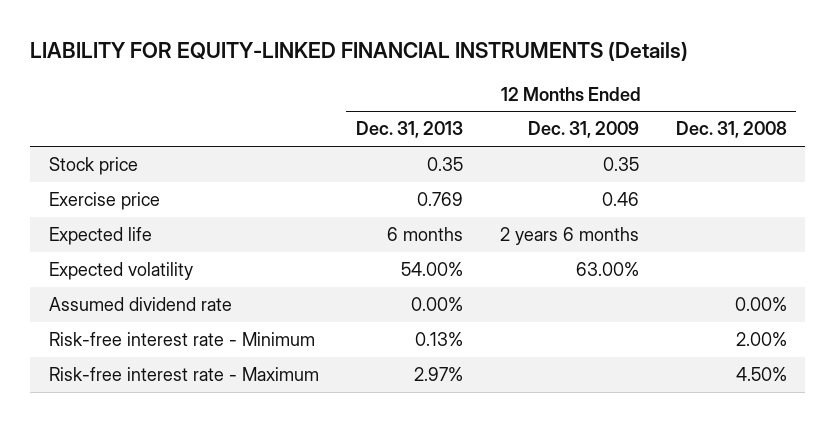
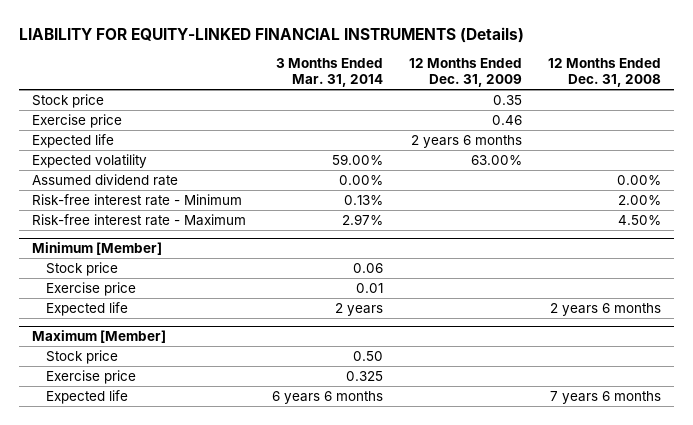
- | 12 Months Ended Dec. 31, 2013 | 12 Months Ended Dec. 31, 2009 | 12 Months Ended Dec. 31, 2008
+ | 3 Months Ended Mar. 31, 2014 | 12 Months Ended Dec. 31, 2009 | 12 Months Ended Dec. 31, 2008
+ Minimum [Member]
+ Stock price | 0.06 | |
+ Exercise price | 0.01 | |
+ Expected life | 2 years | | 2 years 6 months
+ Maximum [Member]
+ Stock price | 0.50 | |
+ Exercise price | 0.325 | |
+ Expected life | 6 years 6 months | | 7 years 6 months

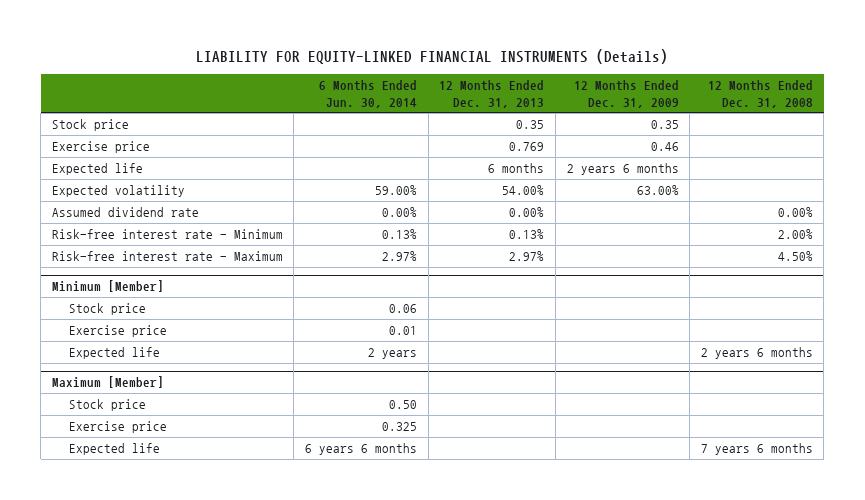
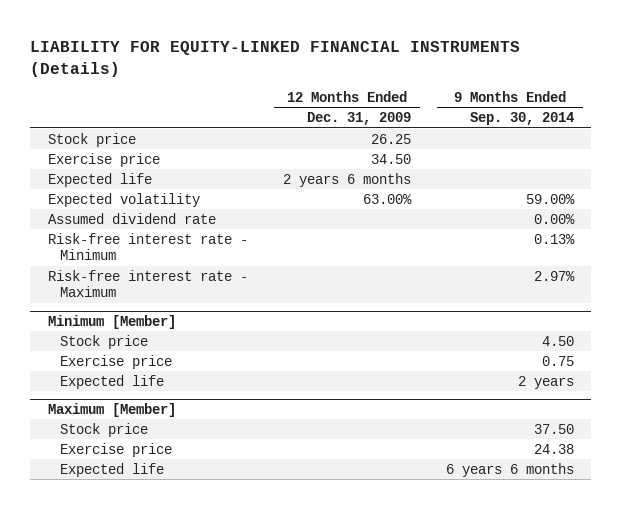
- | 6 Months Ended Jun. 30, 2014 | 12 Months Ended Dec. 31, 2013 | 12 Months Ended Dec. 31, 2009 | 12 Months Ended Dec. 31, 2008
+ | 12 Months Ended Dec. 31, 2009 | 9 Months Ended Sep. 30, 2014
- Stock price | | 0.35 | 0.35 |
- Exercise price | | 0.769 | 0.46 |
+ Stock price | 26.25 |
+ Exercise price | 34.50 |

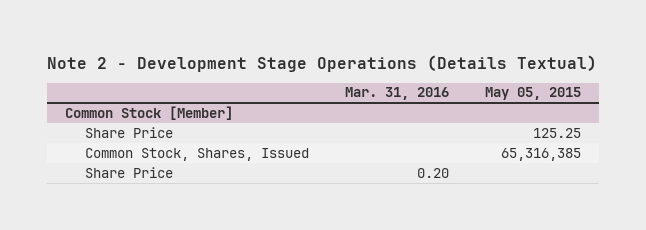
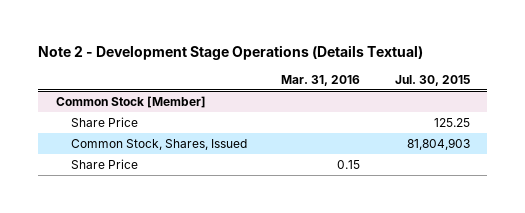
- | Mar. 31, 2016 | May 05, 2015
+ | Mar. 31, 2016 | Jul. 30, 2015
@ Common Stock [Member]
- Share Price | 0.20 |
+ Share Price | 0.15 |

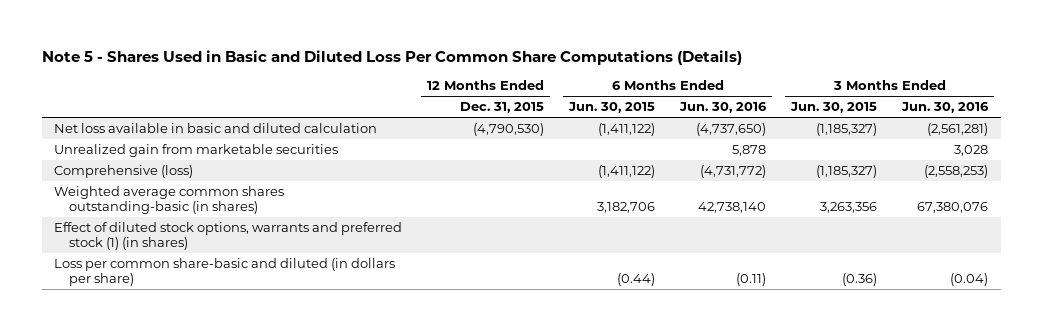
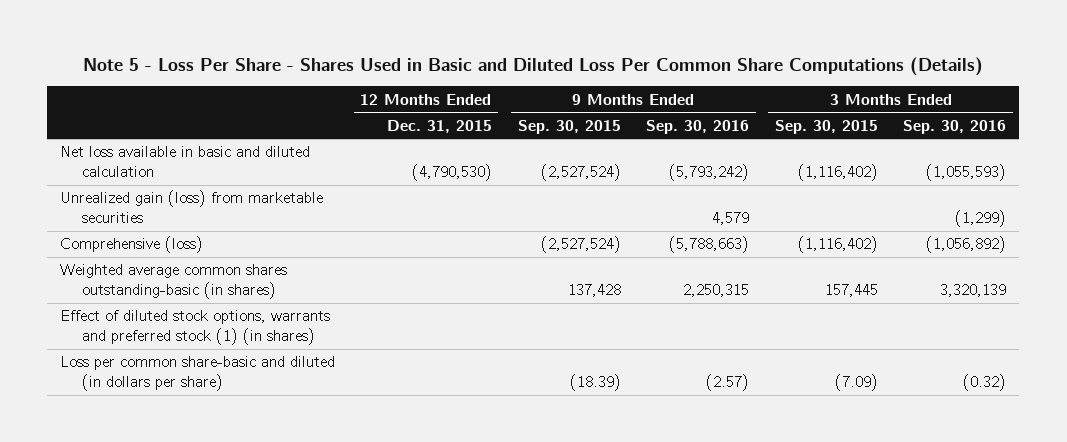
- Note 5 - Shares Used in Basic and Diluted Loss Per Common Share Computations (Details)
+ Note 5 - Loss Per Share - Shares Used in Basic and Diluted Loss Per Common Share Computations (Details)
- | 12 Months Ended Dec. 31, 2015 | 6 Months Ended Jun. 30, 2015 | 6 Months Ended Jun. 30, 2016 | 3 Months Ended Jun. 30, 2015 | 3 Months Ended Jun. 30, 2016
+ | 12 Months Ended Dec. 31, 2015 | 9 Months Ended Sep. 30, 2015 | 9 Months Ended Sep. 30, 2016 | 3 Months Ended Sep. 30, 2015 | 3 Months Ended Sep. 30, 2016
- Unrealized gain from marketable securities | | | 5,878 | | 3,028
+ Unrealized gain (loss) from marketable securities | | | 4,579 | | (1,299)

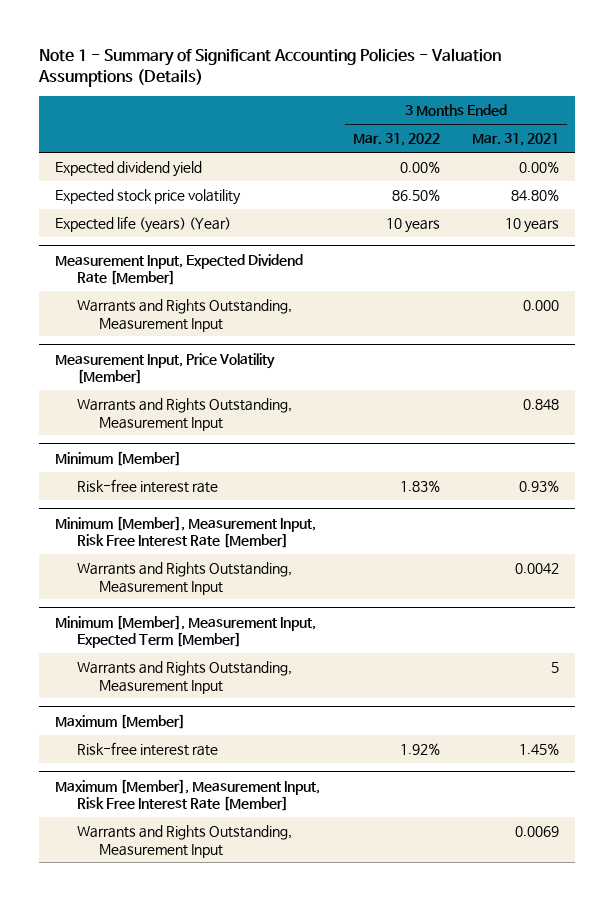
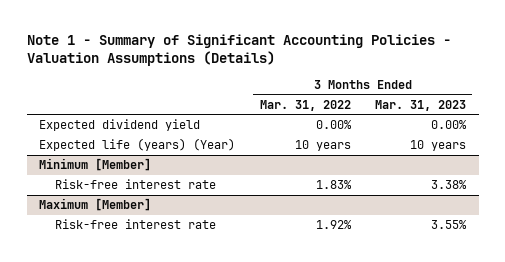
- | 3 Months Ended Mar. 31, 2022 | 3 Months Ended Mar. 31, 2021
+ | 3 Months Ended Mar. 31, 2022 | 3 Months Ended Mar. 31, 2023
- Expected stock price volatility | 86.50% | 84.80%
- Measurement Input, Expected Dividend Rate [Member]
- Warrants and Rights Outstanding, Measurement Input | | 0.000
- Measurement Input, Price Volatility [Member]
- Warrants and Rights Outstanding, Measurement Input | | 0.848
- Minimum [Member], Measurement Input, Risk Free Interest Rate [Member]
- Warrants and Rights Outstanding, Measurement Input | | 0.0042
- Minimum [Member], Measurement Input, Expected Term [Member]
- Warrants and Rights Outstanding, Measurement Input | | 5
- Maximum [Member], Measurement Input, Risk Free Interest Rate [Member]
- Warrants and Rights Outstanding, Measurement Input | | 0.0069

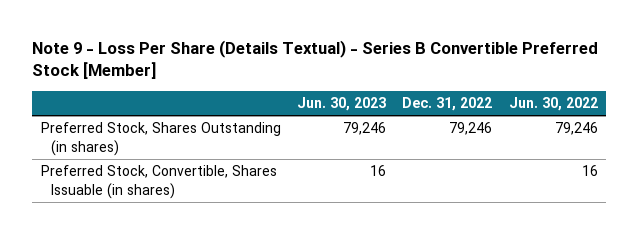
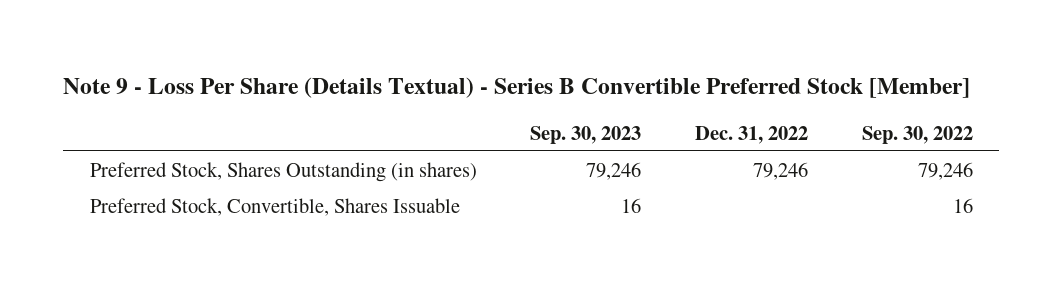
- | Jun. 30, 2023 | Dec. 31, 2022 | Jun. 30, 2022
+ | Sep. 30, 2023 | Dec. 31, 2022 | Sep. 30, 2022
- Preferred Stock, Convertible, Shares Issuable (in shares) | 16 | | 16
+ Preferred Stock, Convertible, Shares Issuable | 16 | | 16

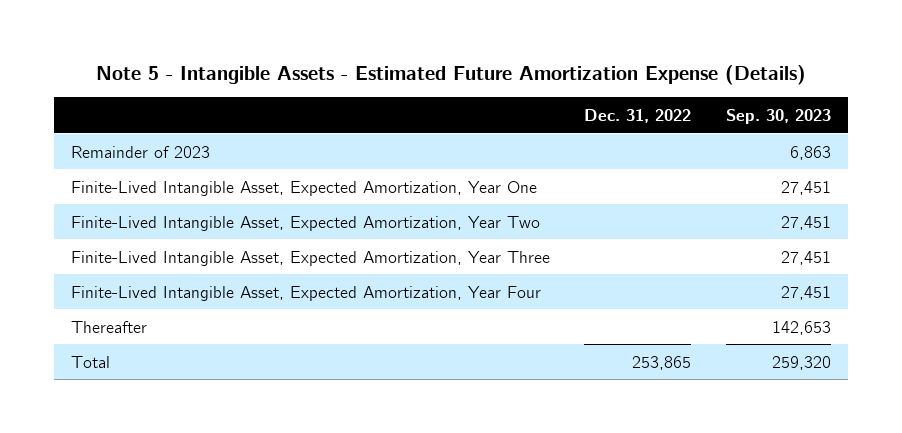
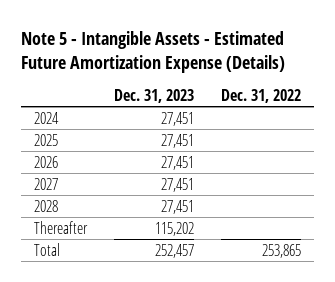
- | Dec. 31, 2022 | Sep. 30, 2023
+ | Dec. 31, 2023 | Dec. 31, 2022
- Remainder of 2023 | | 6,863
- Finite-Lived Intangible Asset, Expected Amortization, Year One | | 27,451
- Finite-Lived Intangible Asset, Expected Amortization, Year Two | | 27,451
- Finite-Lived Intangible Asset, Expected Amortization, Year Three | | 27,451
- Finite-Lived Intangible Asset, Expected Amortization, Year Four | | 27,451
+ 2024 | 27,451 |
+ 2025 | 27,451 |
+ 2026 | 27,451 |
+ 2027 | 27,451 |
+ 2028 | 27,451 |

